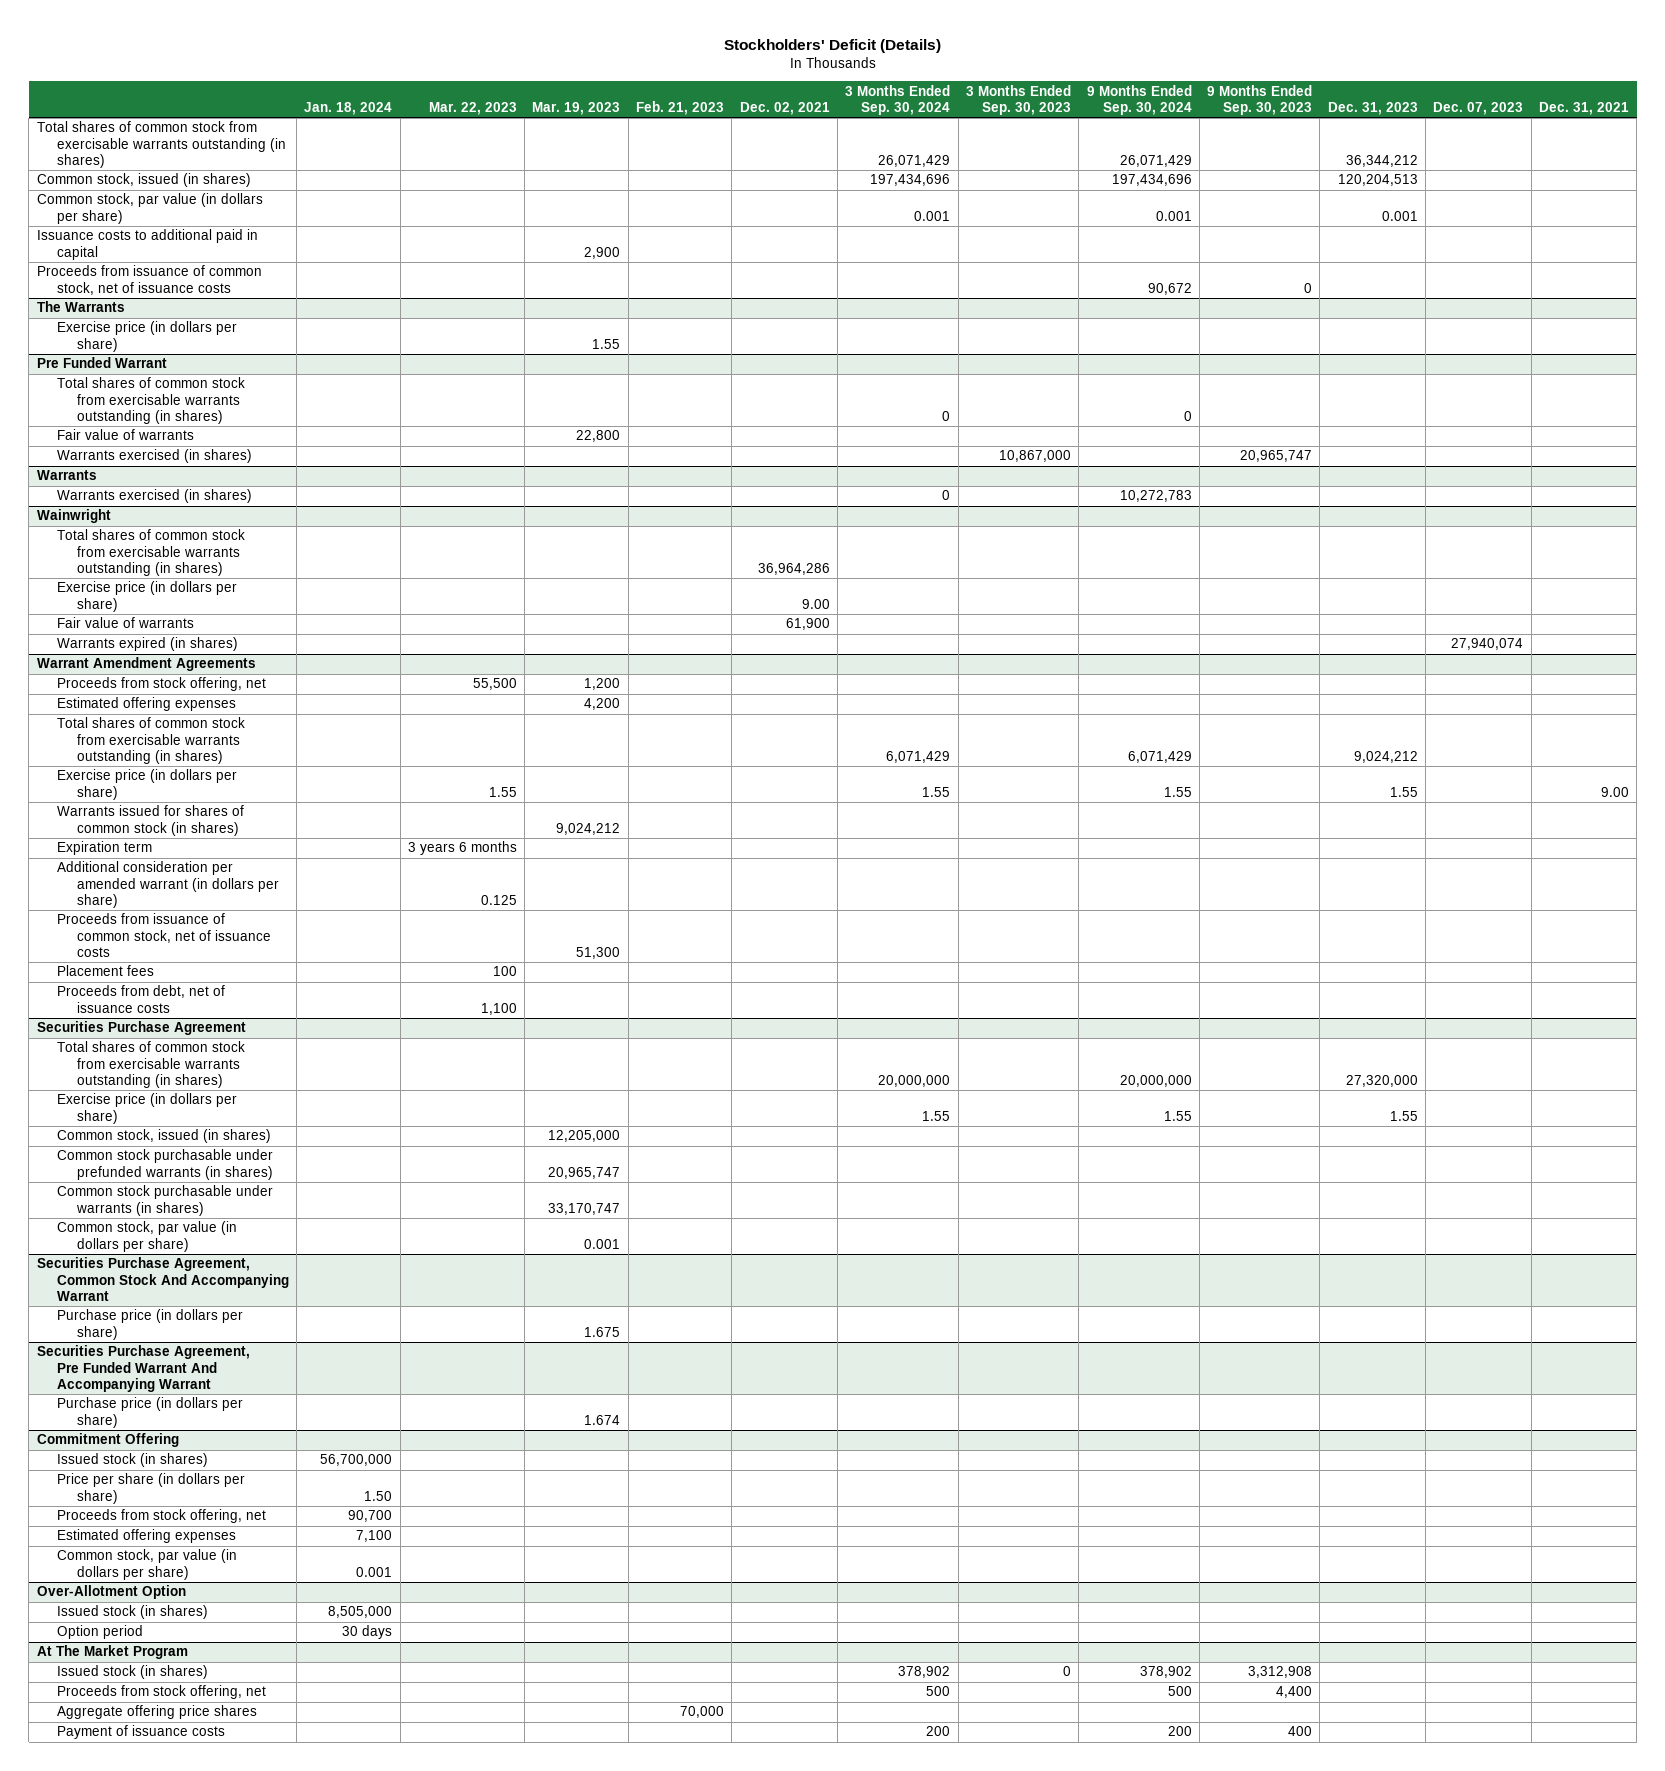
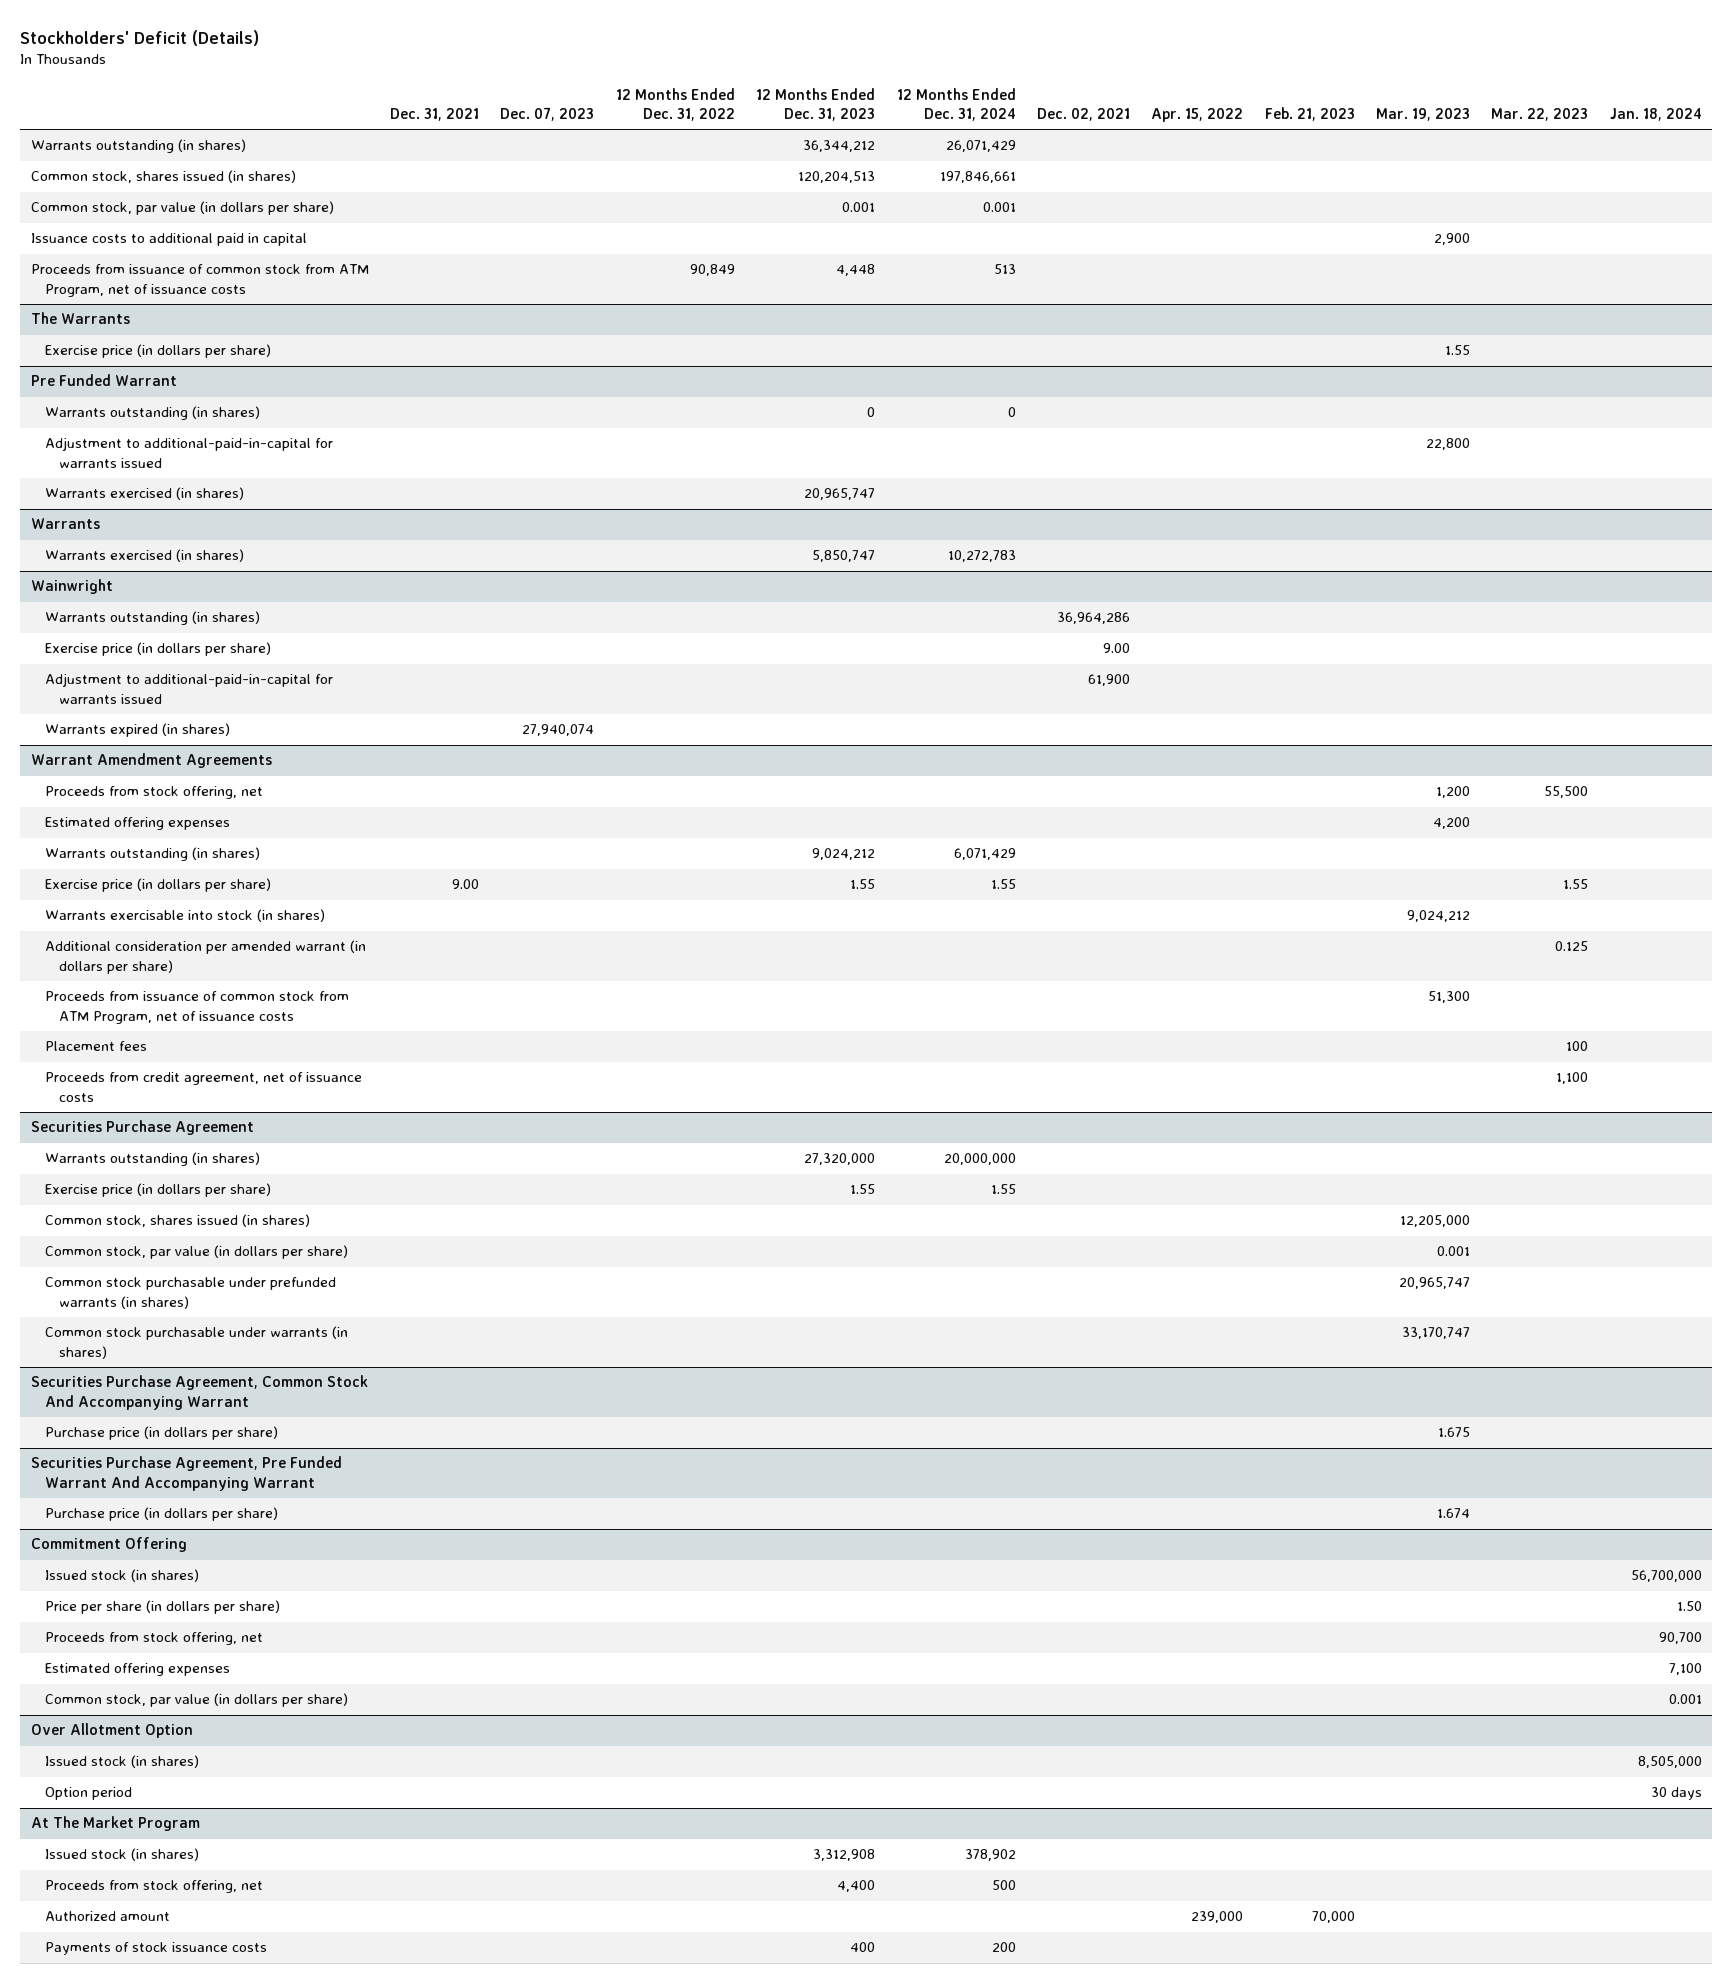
- | Jan. 18, 2024 | Mar. 22, 2023 | Mar. 19, 2023 | Feb. 21, 2023 | Dec. 02, 2021 | 3 Months Ended Sep. 30, 2024 | 3 Months Ended Sep. 30, 2023 | 9 Months Ended Sep. 30, 2024 | 9 Months Ended Sep. 30, 2023 | Dec. 31, 2023 | Dec. 07, 2023 | Dec. 31, 2021
+ | Dec. 31, 2021 | Dec. 07, 2023 | 12 Months Ended Dec. 31, 2022 | 12 Months Ended Dec. 31, 2023 | 12 Months Ended Dec. 31, 2024 | Dec. 02, 2021 | Apr. 15, 2022 | Feb. 21, 2023 | Mar. 19, 2023 | Mar. 22, 2023 | Jan. 18, 2024
- Total shares of common stock from exercisable warrants outstanding (in shares) | | | | | | 26,071,429 | | 26,071,429 | | 36,344,212 | |
- Common stock, issued (in shares) | | | | | | 197,434,696 | | 197,434,696 | | 120,204,513 | |
+ Warrants outstanding (in shares) | | | | 36,344,212 | 26,071,429 | | | | | |
+ Common stock, shares issued (in shares) | | | | 120,204,513 | 197,846,661 | | | | | |
- Proceeds from issuance of common stock, net of issuance costs | | | | | | | | 90,672 | 0 | | |
+ Proceeds from issuance of common stock from ATM Program, net of issuance costs | | | 90,849 | 4,448 | 513 | | | | | |
@ Pre Funded Warrant
- Total shares of common stock from exercisable warrants outstanding (in shares) | | | | | | 0 | | 0 | | | |
- Fair value of warrants | | | 22,800 | | | | | | | | |
+ Warrants outstanding (in shares) | | | | 0 | 0 | | | | | |
+ Adjustment to additional-paid-in-capital for warrants issued | | | | | | | | | 22,800 | |
@ Wainwright
- Total shares of common stock from exercisable warrants outstanding (in shares) | | | | | 36,964,286 | | | | | | |
+ Warrants outstanding (in shares) | | | | | | 36,964,286 | | | | |
- Fair value of warrants | | | | | 61,900 | | | | | | |
+ Adjustment to additional-paid-in-capital for warrants issued | | | | | | 61,900 | | | | |
@ Warrant Amendment Agreements
- Total shares of common stock from exercisable warrants outstanding (in shares) | | | | | | 6,071,429 | | 6,071,429 | | 9,024,212 | |
+ Warrants outstanding (in shares) | | | | 9,024,212 | 6,071,429 | | | | | |
- Warrants issued for shares of common stock (in shares) | | | 9,024,212 | | | | | | | | |
- Expiration term | | 3 years 6 months | | | | | | | | | |
+ Warrants exercisable into stock (in shares) | | | | | | | | | 9,024,212 | |
- Proceeds from issuance of common stock, net of issuance costs | | | 51,300 | | | | | | | | |
+ Proceeds from issuance of common stock from ATM Program, net of issuance costs | | | | | | | | | 51,300 | |
- Proceeds from debt, net of issuance costs | | 1,100 | | | | | | | | | |
+ Proceeds from credit agreement, net of issuance costs | | | | | | | | | | 1,100 |
@ Securities Purchase Agreement
- Total shares of common stock from exercisable warrants outstanding (in shares) | | | | | | 20,000,000 | | 20,000,000 | | 27,320,000 | |
+ Warrants outstanding (in shares) | | | | 27,320,000 | 20,000,000 | | | | | |
- Common stock, issued (in shares) | | | 12,205,000 | | | | | | | | |
+ Common stock, shares issued (in shares) | | | | | | | | | 12,205,000 | |
moved up: Common stock, par value (in dollars per share) | | | | | | | | | 0.001 | |
- Over-Allotment Option
+ Over Allotment Option
@ At The Market Program
- Aggregate offering price shares | | | | 70,000 | | | | | | | |
- Payment of issuance costs | | | | | | 200 | | 200 | 400 | | |
+ Authorized amount | | | | | | | 239,000 | 70,000 | | |
+ Payments of stock issuance costs | | | | 400 | 200 | | | | | |

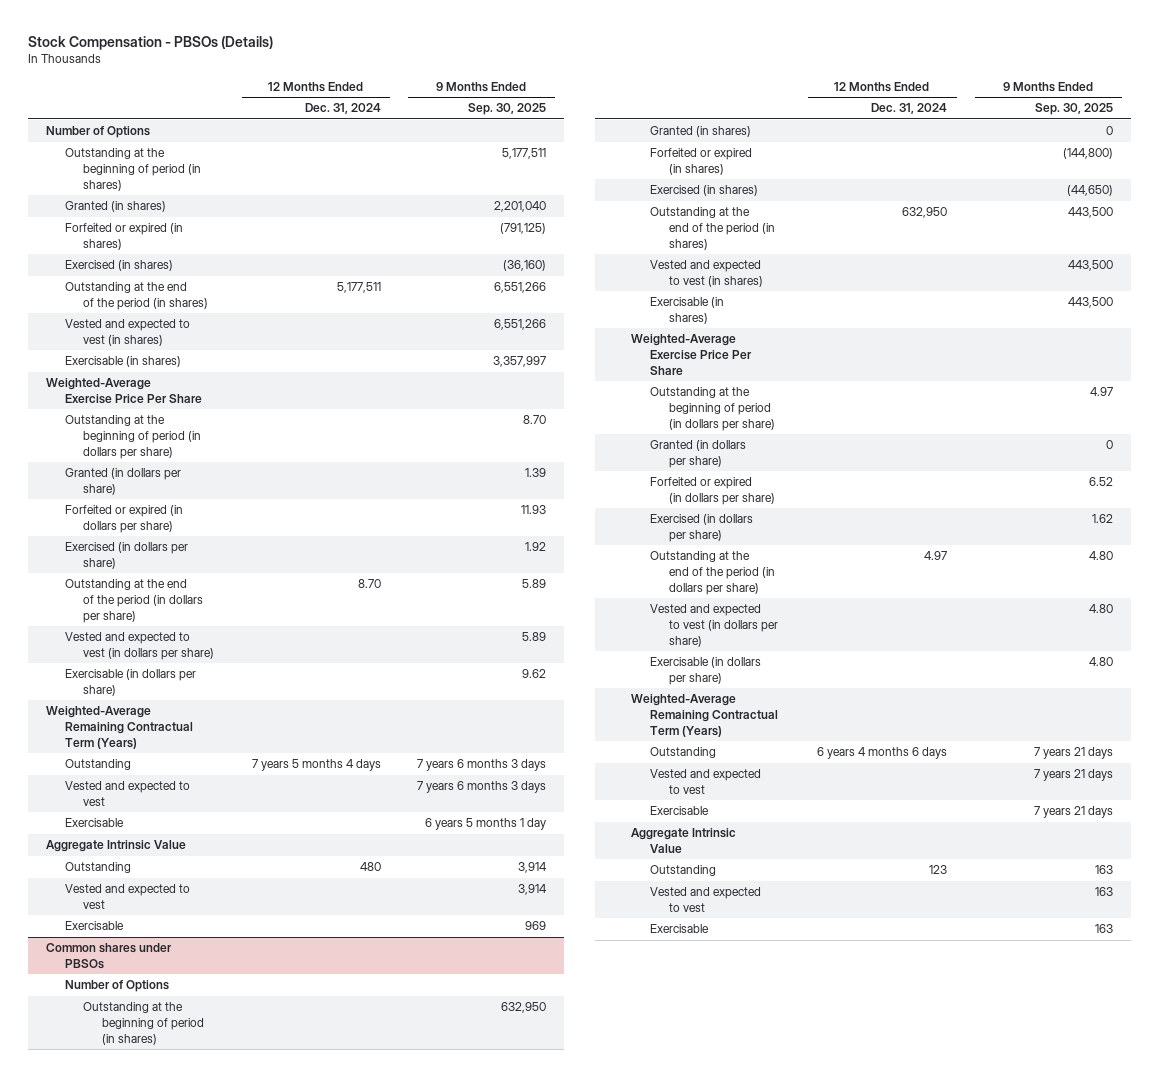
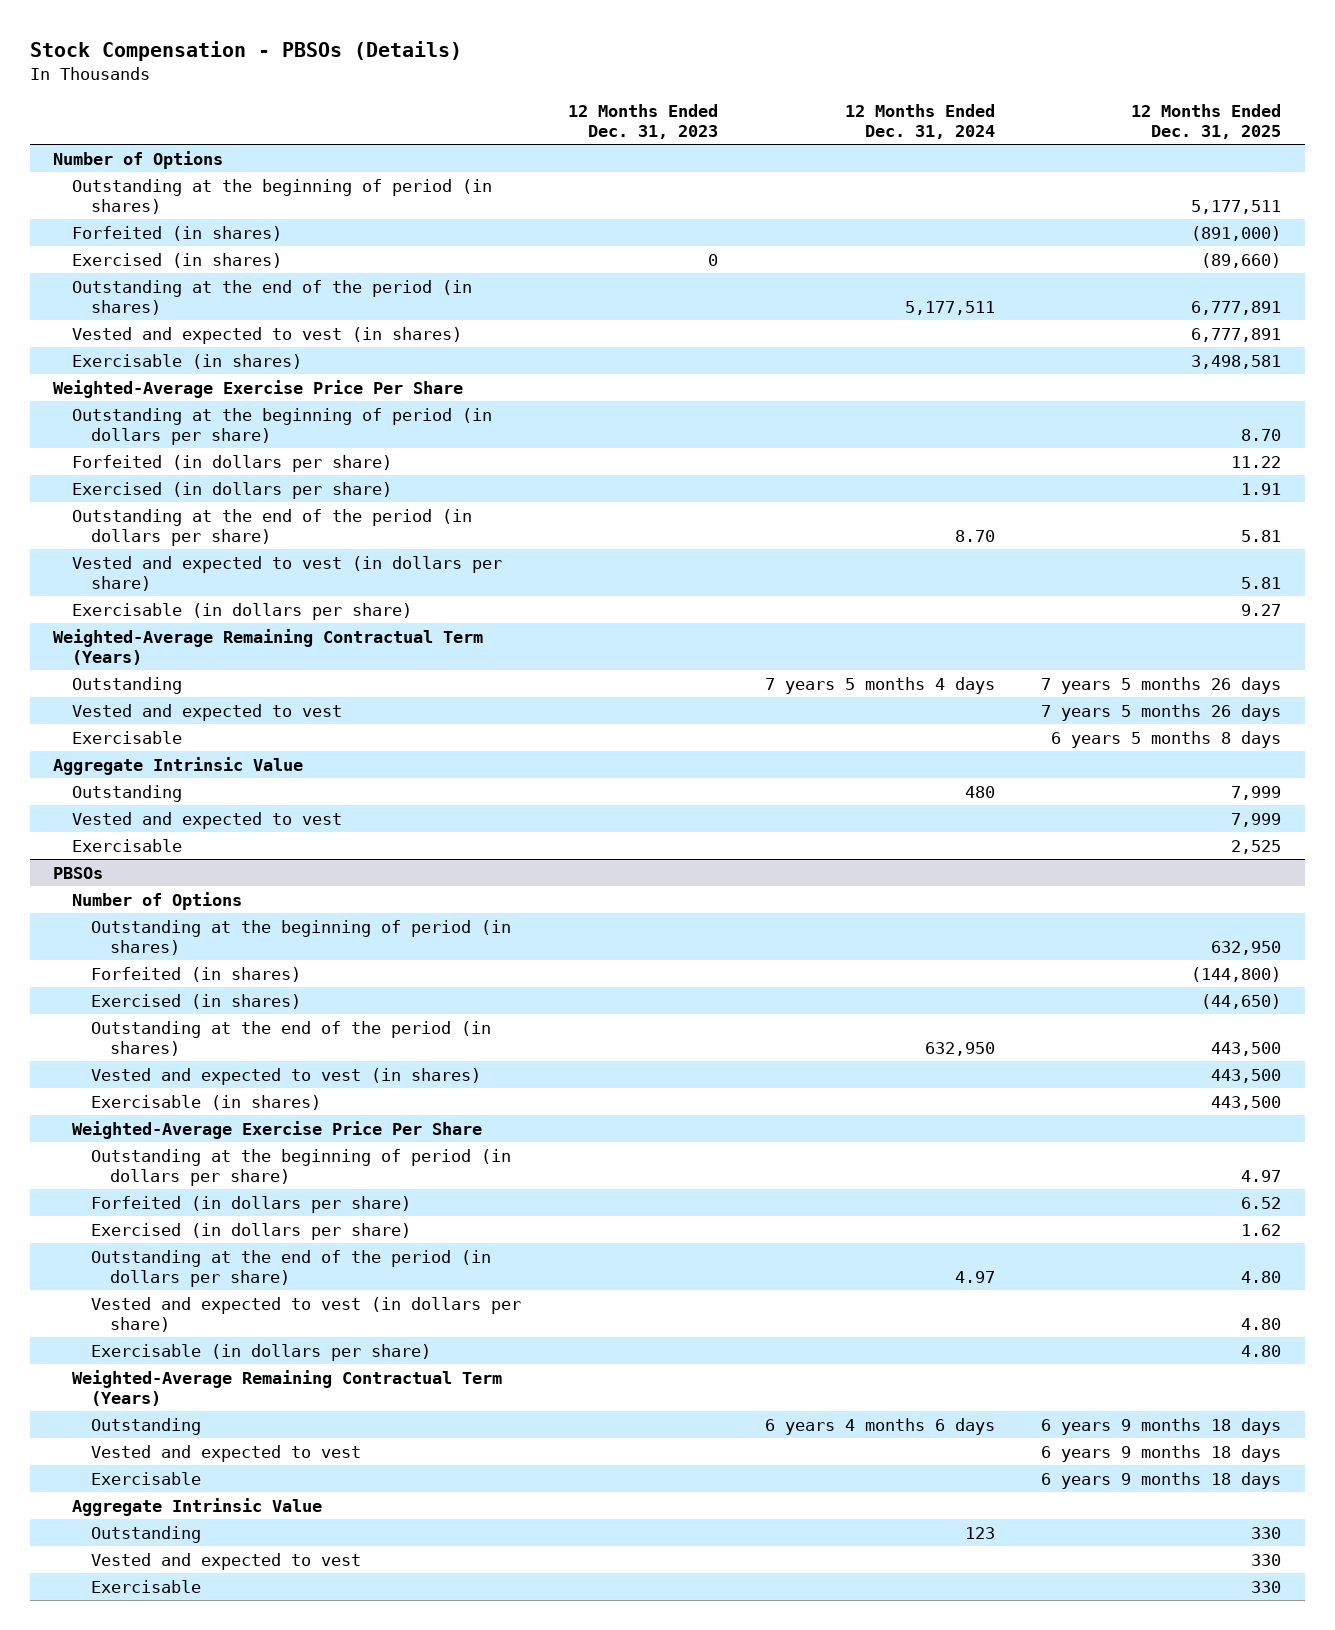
- | 12 Months Ended Dec. 31, 2024 | 9 Months Ended Sep. 30, 2025
+ | 12 Months Ended Dec. 31, 2023 | 12 Months Ended Dec. 31, 2024 | 12 Months Ended Dec. 31, 2025
- Granted (in shares) | | 2,201,040
- Forfeited or expired (in shares) | | (791,125)
+ Forfeited (in shares) | | | (891,000)
- Granted (in dollars per share) | | 1.39
- Forfeited or expired (in dollars per share) | | 11.93
+ Forfeited (in dollars per share) | | | 11.22
- Common shares under PBSOs
+ PBSOs
- Granted (in shares) | | 0
- Forfeited or expired (in shares) | | (144,800)
+ Forfeited (in shares) | | | (144,800)
- Granted (in dollars per share) | | 0
- Forfeited or expired (in dollars per share) | | 6.52
+ Forfeited (in dollars per share) | | | 6.52

